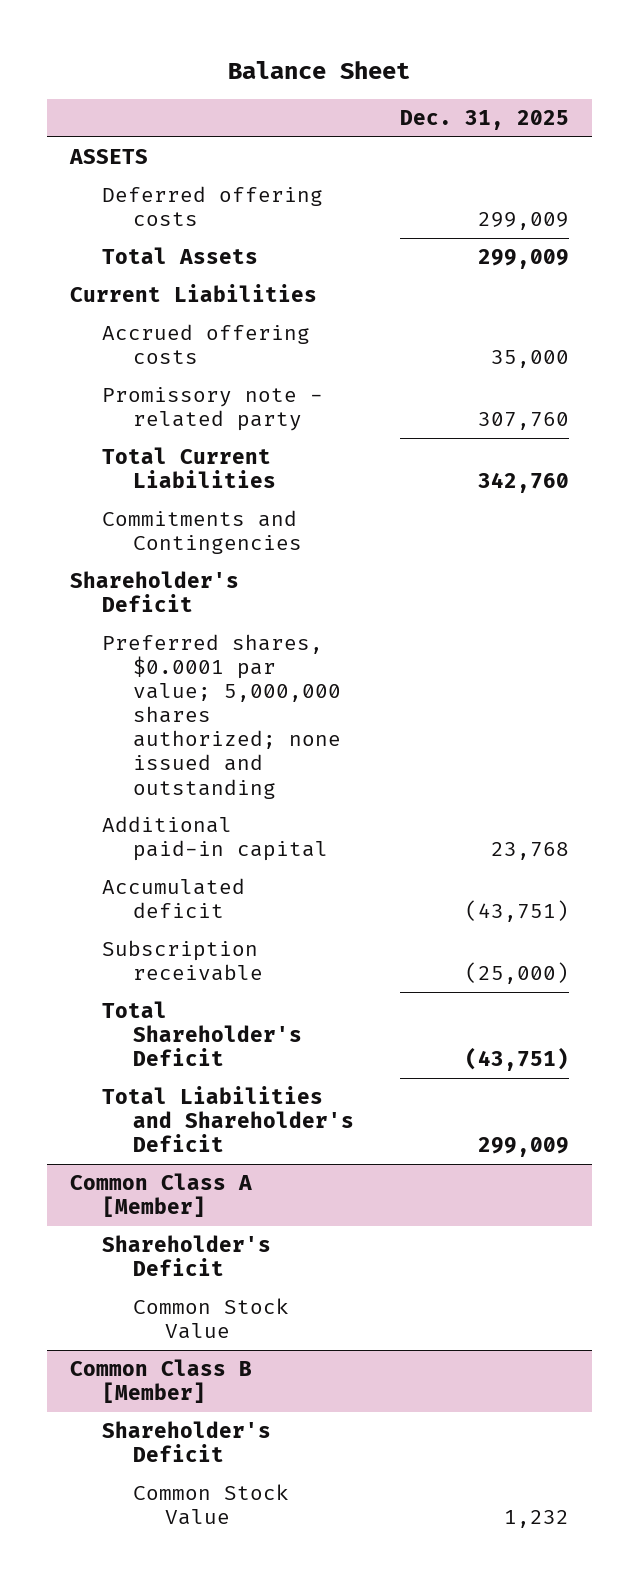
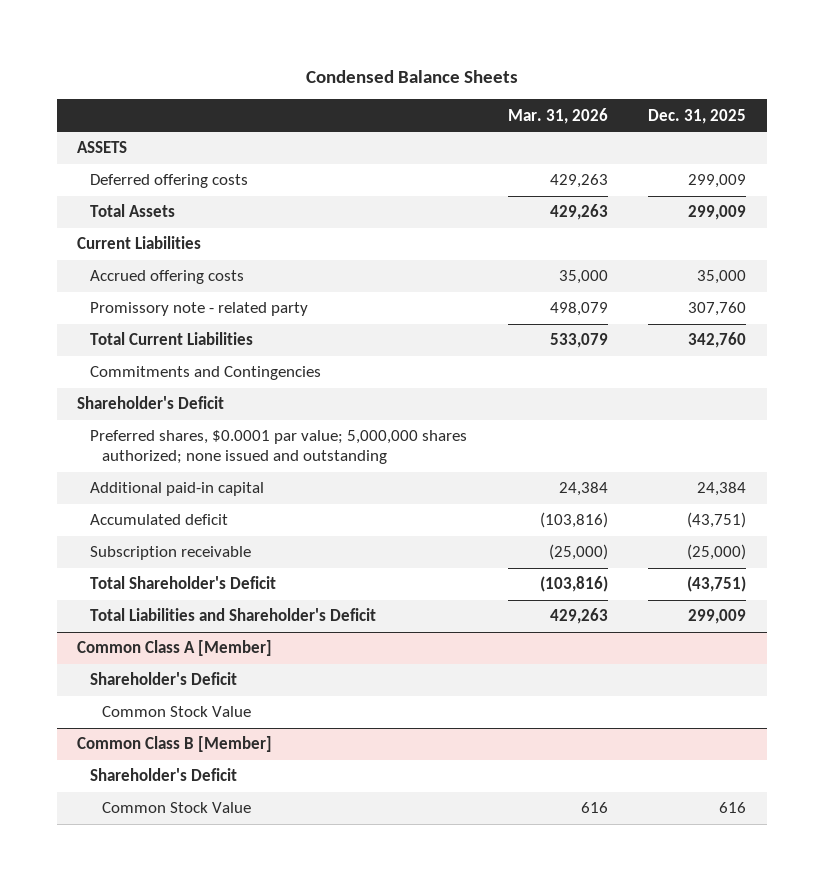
- Balance Sheet
+ Condensed Balance Sheets
- | Dec. 31, 2025
+ | Mar. 31, 2026 | Dec. 31, 2025
- Additional paid-in capital | 23,768
+ Additional paid-in capital | 24,384 | 24,384
@ Common Class B [Member]
- Common Stock Value | 1,232
+ Common Stock Value | 616 | 616

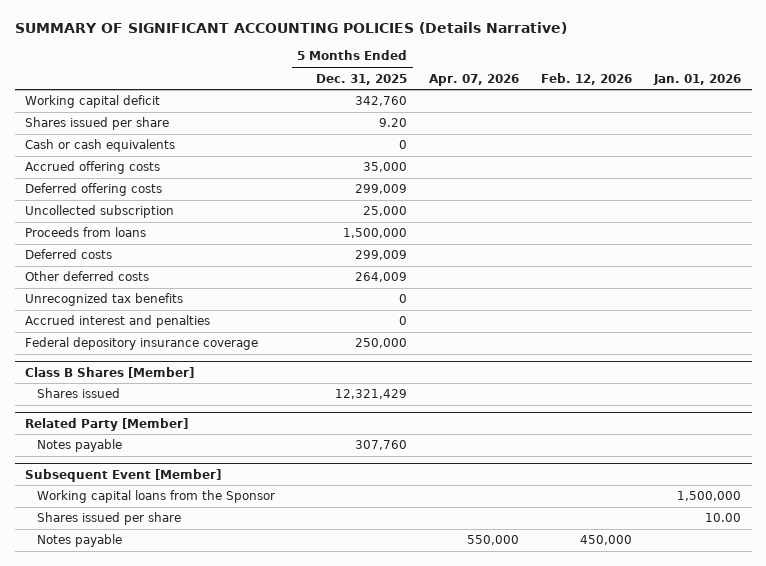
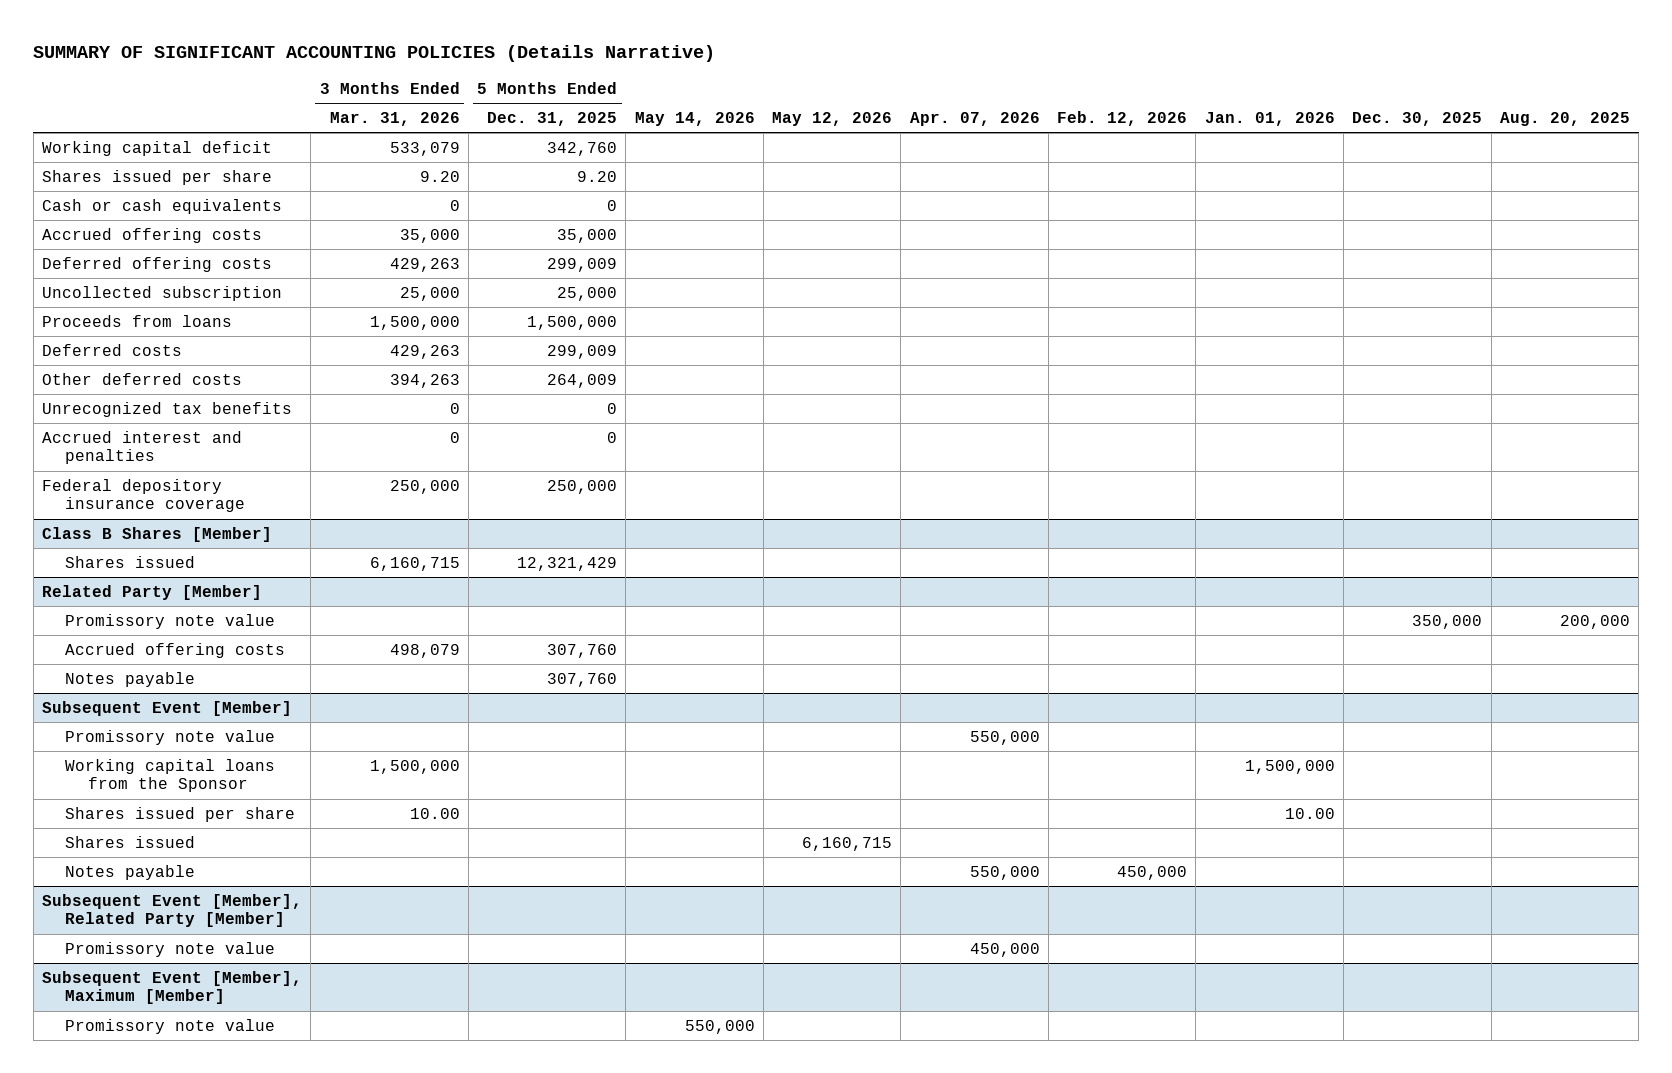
- | 5 Months Ended Dec. 31, 2025 | Apr. 07, 2026 | Feb. 12, 2026 | Jan. 01, 2026
+ | 3 Months Ended Mar. 31, 2026 | 5 Months Ended Dec. 31, 2025 | May 14, 2026 | May 12, 2026 | Apr. 07, 2026 | Feb. 12, 2026 | Jan. 01, 2026 | Dec. 30, 2025 | Aug. 20, 2025
@ Related Party [Member]
+ Promissory note value | | | | | | | | 350,000 | 200,000
+ Accrued offering costs | 498,079 | 307,760 | | | | | | |
@ Subsequent Event [Member]
+ Promissory note value | | | | | 550,000 | | | |
+ Shares issued | | | | 6,160,715 | | | | |
+ Subsequent Event [Member], Related Party [Member]
+ Promissory note value | | | | | 450,000 | | | |
+ Subsequent Event [Member], Maximum [Member]
+ Promissory note value | | | 550,000 | | | | | |

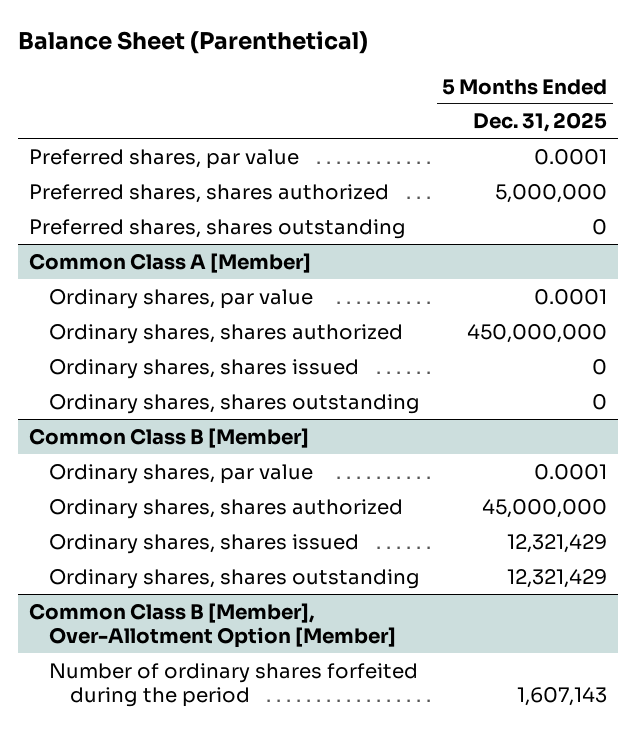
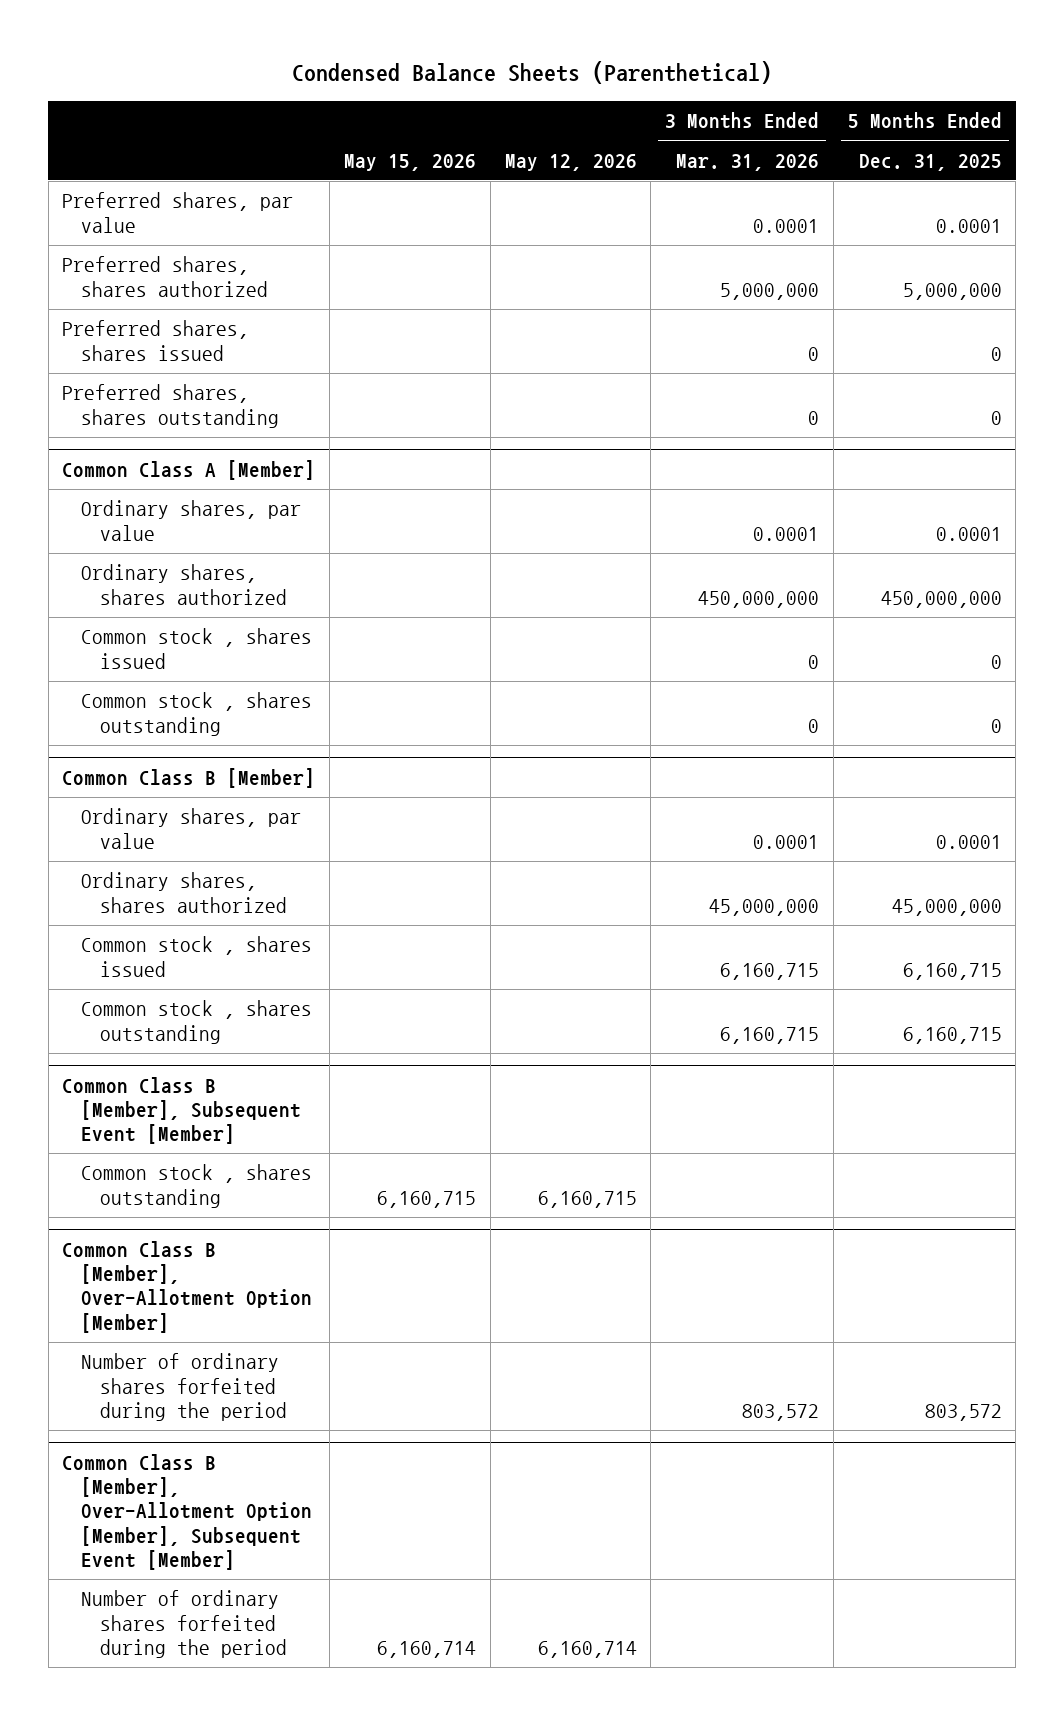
- Balance Sheet (Parenthetical)
+ Condensed Balance Sheets (Parenthetical)
- | 5 Months Ended Dec. 31, 2025
+ | May 15, 2026 | May 12, 2026 | 3 Months Ended Mar. 31, 2026 | 5 Months Ended Dec. 31, 2025
+ Preferred shares, shares issued | | | 0 | 0
@ Common Class A [Member]
- Ordinary shares, shares issued | 0
- Ordinary shares, shares outstanding | 0
+ Common stock , shares issued | | | 0 | 0
+ Common stock , shares outstanding | | | 0 | 0
@ Common Class B [Member]
- Ordinary shares, shares issued | 12,321,429
- Ordinary shares, shares outstanding | 12,321,429
+ Common stock , shares issued | | | 6,160,715 | 6,160,715
+ Common stock , shares outstanding | | | 6,160,715 | 6,160,715
+ Common Class B [Member], Subsequent Event [Member]
+ Common stock , shares outstanding | 6,160,715 | 6,160,715 | |
@ Common Class B [Member], Over-Allotment Option [Member]
- Number of ordinary shares forfeited during the period | 1,607,143
+ Number of ordinary shares forfeited during the period | | | 803,572 | 803,572
+ Common Class B [Member], Over-Allotment Option [Member], Subsequent Event [Member]
+ Number of ordinary shares forfeited during the period | 6,160,714 | 6,160,714 | |

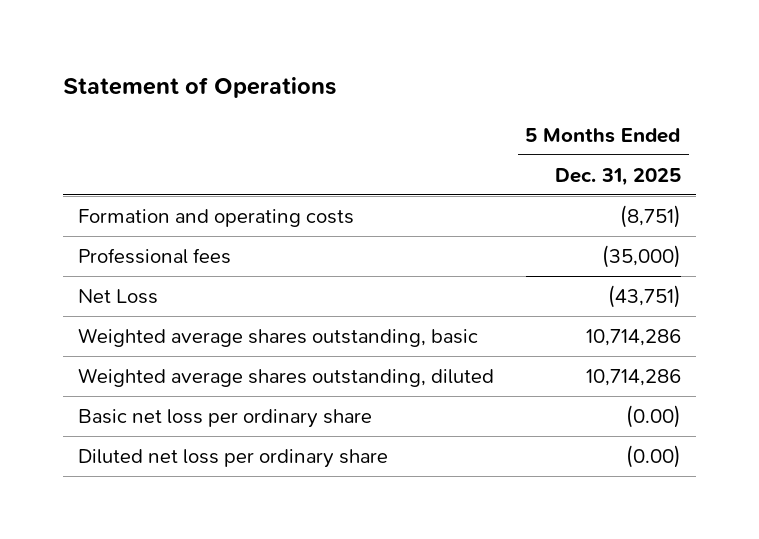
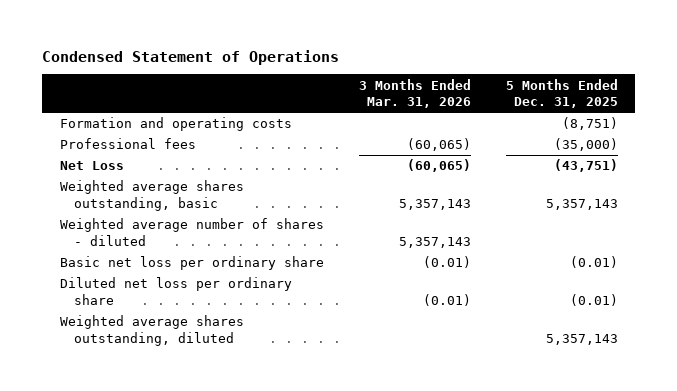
- Statement of Operations
+ Condensed Statement of Operations
- | 5 Months Ended Dec. 31, 2025
+ | 3 Months Ended Mar. 31, 2026 | 5 Months Ended Dec. 31, 2025
- Weighted average shares outstanding, basic | 10,714,286
- Weighted average shares outstanding, diluted | 10,714,286
- Basic net loss per ordinary share | (0.00)
- Diluted net loss per ordinary share | (0.00)
+ Weighted average shares outstanding, basic | 5,357,143 | 5,357,143
+ Weighted average number of shares - diluted | 5,357,143 |
+ Basic net loss per ordinary share | (0.01) | (0.01)
+ Diluted net loss per ordinary share | (0.01) | (0.01)
+ Weighted average shares outstanding, diluted | | 5,357,143

